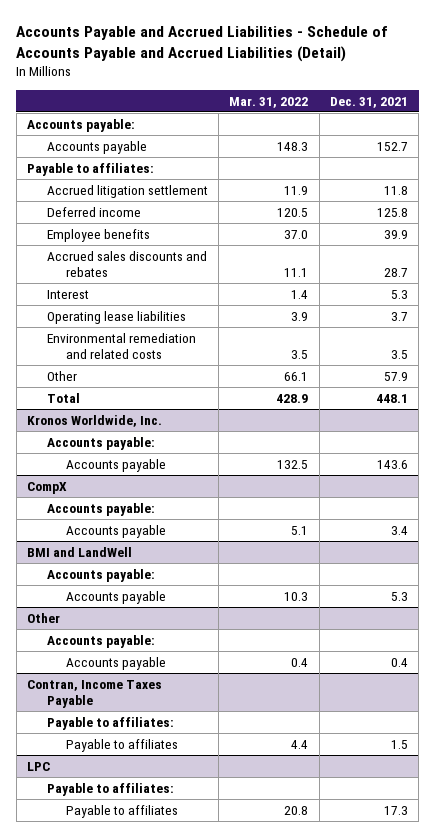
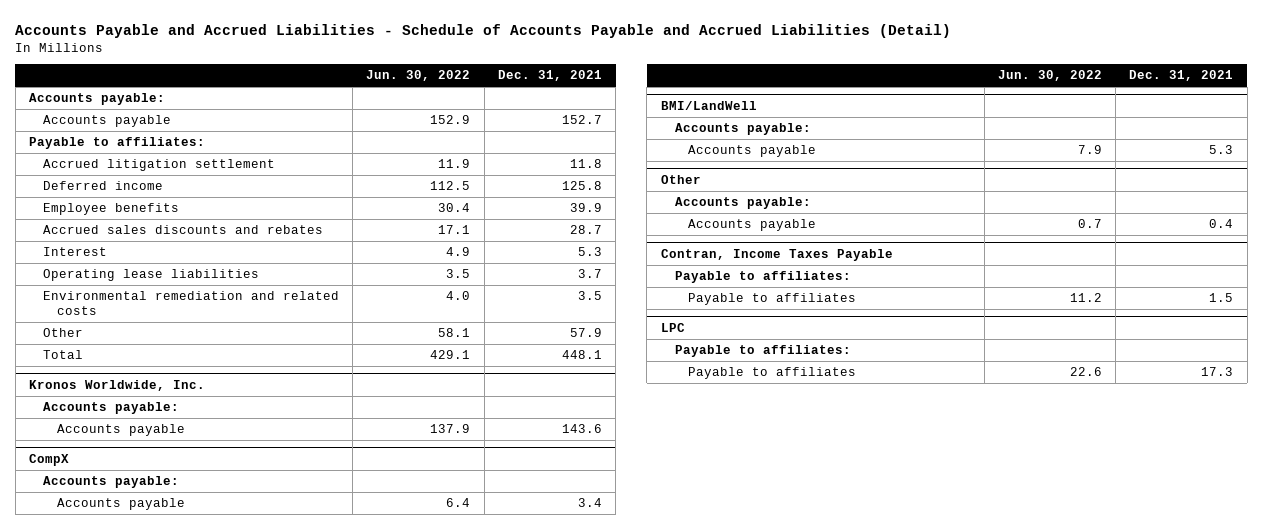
- | Mar. 31, 2022 | Dec. 31, 2021
+ | Jun. 30, 2022 | Dec. 31, 2021
- BMI and LandWell
+ BMI/LandWell

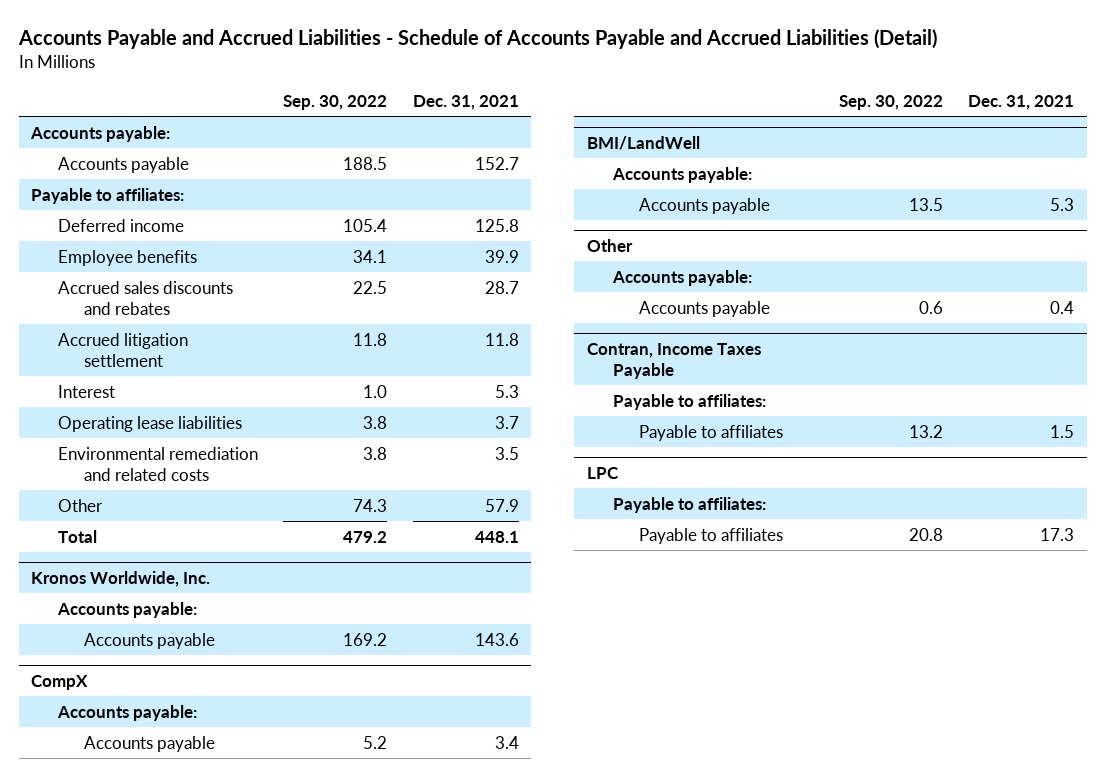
- | Jun. 30, 2022 | Dec. 31, 2021
+ | Sep. 30, 2022 | Dec. 31, 2021
moved down: Accrued litigation settlement | 11.8 | 11.8

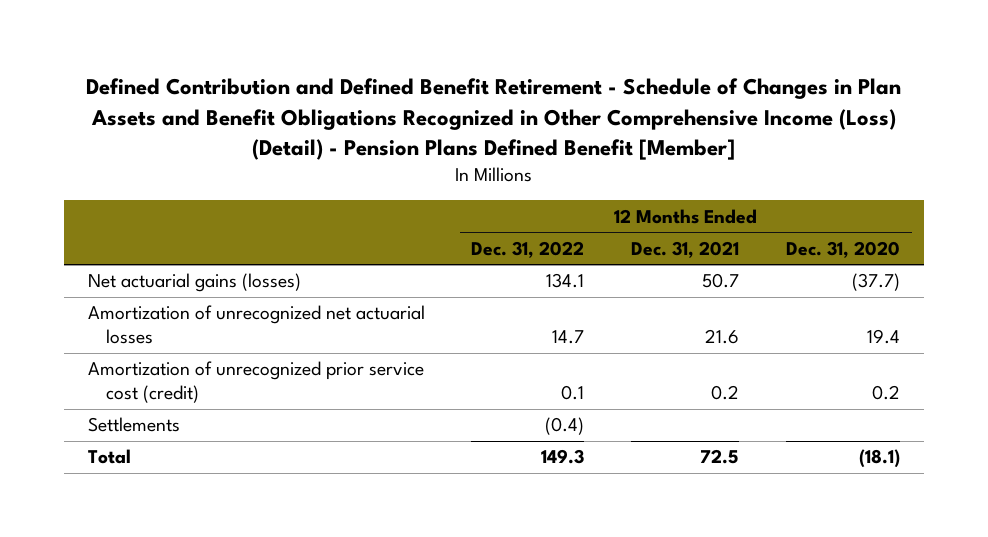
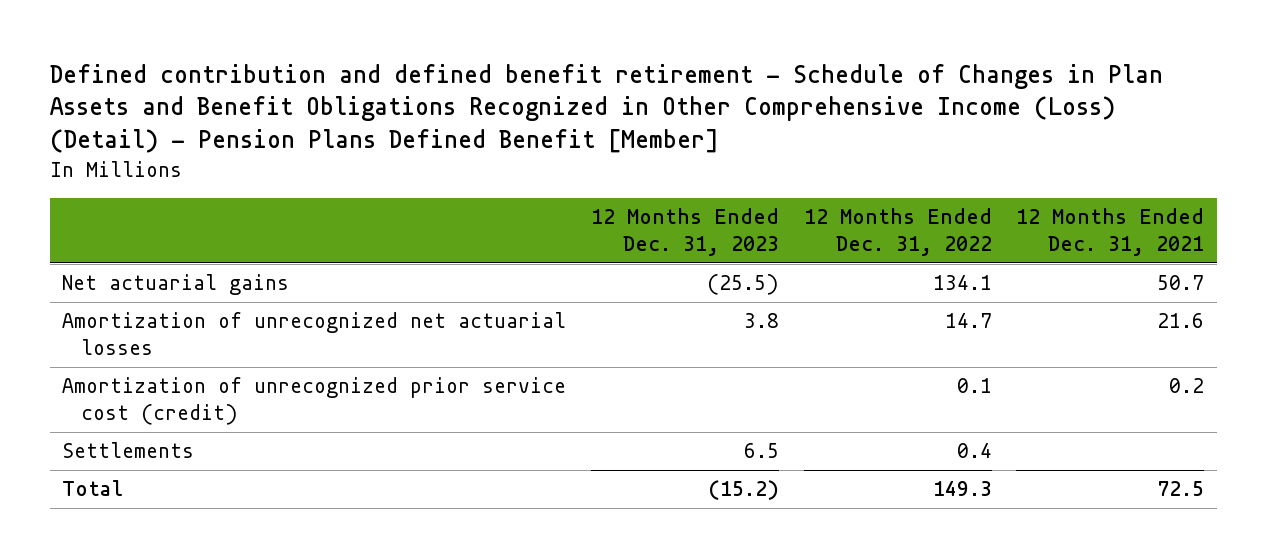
- Defined Contribution and Defined Benefit Retirement - Schedule of Changes in Plan Assets and Benefit Obligations Recognized in Other Comprehensive Income (Loss) (Detail) - Pension Plans Defined Benefit [Member]
+ Defined contribution and defined benefit retirement - Schedule of Changes in Plan Assets and Benefit Obligations Recognized in Other Comprehensive Income (Loss) (Detail) - Pension Plans Defined Benefit [Member]
- | 12 Months Ended Dec. 31, 2022 | 12 Months Ended Dec. 31, 2021 | 12 Months Ended Dec. 31, 2020
+ | 12 Months Ended Dec. 31, 2023 | 12 Months Ended Dec. 31, 2022 | 12 Months Ended Dec. 31, 2021
- Net actuarial gains (losses) | 134.1 | 50.7 | (37.7)
+ Net actuarial gains | (25.5) | 134.1 | 50.7
- Settlements | (0.4) | |
+ Settlements | 6.5 | 0.4 |

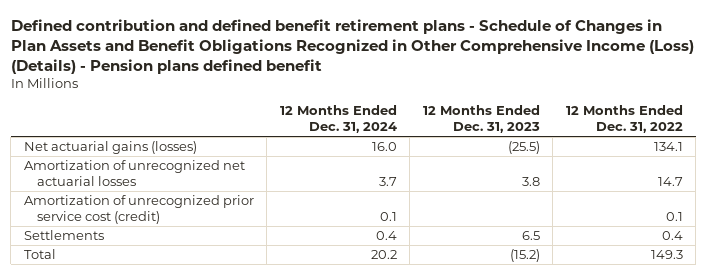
- Defined contribution and defined benefit retirement - Schedule of Changes in Plan Assets and Benefit Obligations Recognized in Other Comprehensive Income (Loss) (Detail) - Pension Plans Defined Benefit [Member]
+ Defined contribution and defined benefit retirement plans - Schedule of Changes in Plan Assets and Benefit Obligations Recognized in Other Comprehensive Income (Loss) (Details) - Pension plans defined benefit
- | 12 Months Ended Dec. 31, 2023 | 12 Months Ended Dec. 31, 2022 | 12 Months Ended Dec. 31, 2021
+ | 12 Months Ended Dec. 31, 2024 | 12 Months Ended Dec. 31, 2023 | 12 Months Ended Dec. 31, 2022
- Net actuarial gains | (25.5) | 134.1 | 50.7
+ Net actuarial gains (losses) | 16.0 | (25.5) | 134.1

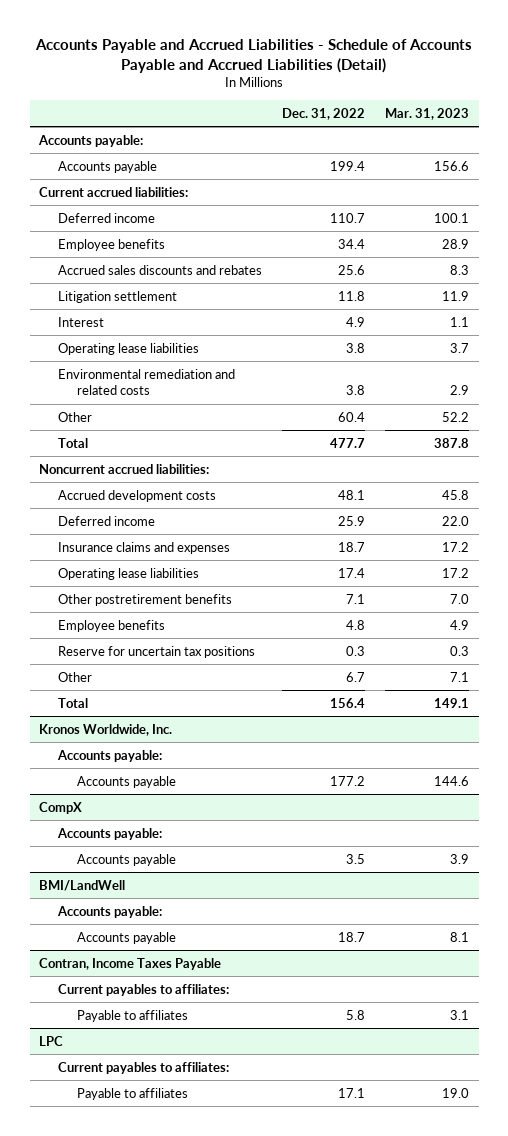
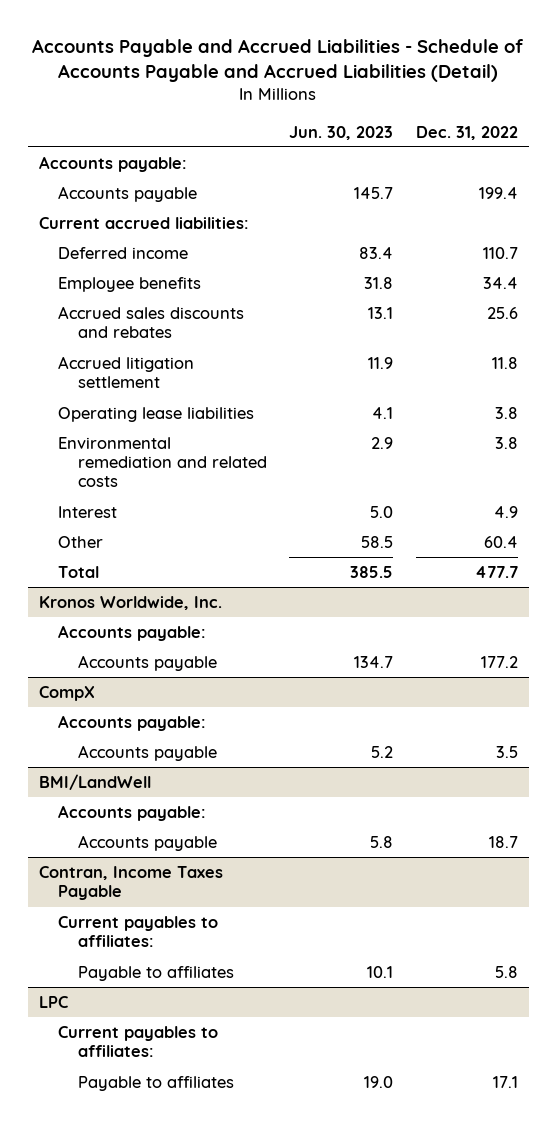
- | Dec. 31, 2022 | Mar. 31, 2023
+ | Jun. 30, 2023 | Dec. 31, 2022
- Litigation settlement | 11.8 | 11.9
+ Accrued litigation settlement | 11.9 | 11.8
moved down: Interest | 5.0 | 4.9
- Noncurrent accrued liabilities:
- Accrued development costs | 48.1 | 45.8
- Deferred income | 25.9 | 22.0
- Insurance claims and expenses | 18.7 | 17.2
- Operating lease liabilities | 17.4 | 17.2
- Other postretirement benefits | 7.1 | 7.0
- Employee benefits | 4.8 | 4.9
- Reserve for uncertain tax positions | 0.3 | 0.3
- Other | 6.7 | 7.1
- Total | 156.4 | 149.1

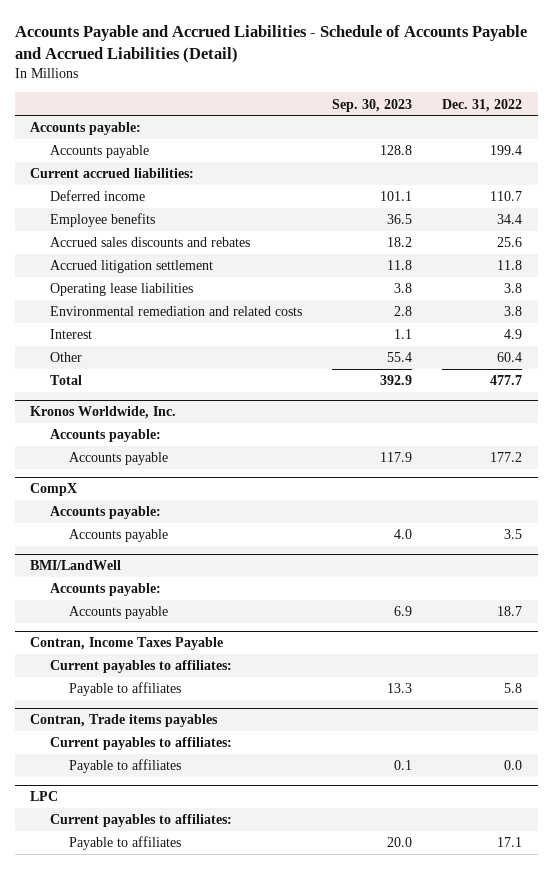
- | Jun. 30, 2023 | Dec. 31, 2022
+ | Sep. 30, 2023 | Dec. 31, 2022
+ Contran, Trade items payables
+ Current payables to affiliates:
+ Payable to affiliates | 0.1 | 0.0

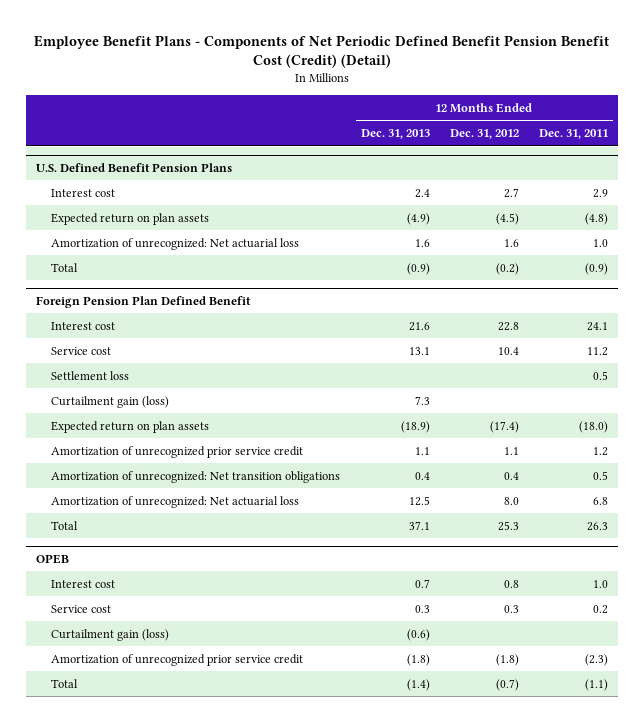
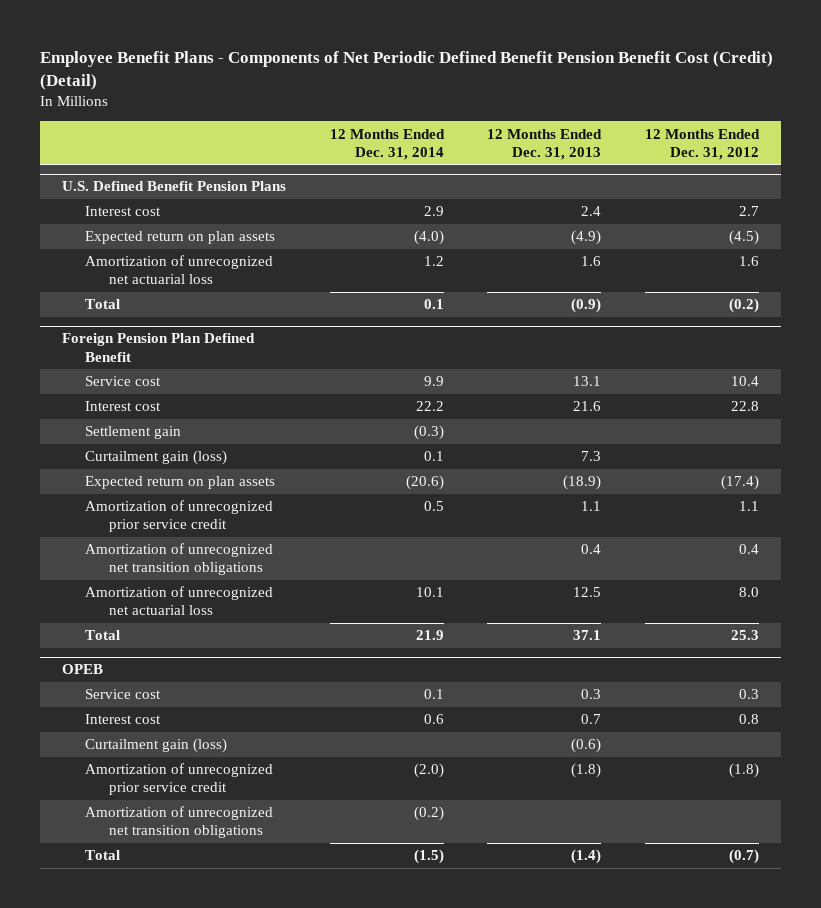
- | 12 Months Ended Dec. 31, 2013 | 12 Months Ended Dec. 31, 2012 | 12 Months Ended Dec. 31, 2011
+ | 12 Months Ended Dec. 31, 2014 | 12 Months Ended Dec. 31, 2013 | 12 Months Ended Dec. 31, 2012
@ U.S. Defined Benefit Pension Plans
- Amortization of unrecognized: Net actuarial loss | 1.6 | 1.6 | 1.0
+ Amortization of unrecognized net actuarial loss | 1.2 | 1.6 | 1.6
@ Foreign Pension Plan Defined Benefit
- Settlement loss | | | 0.5
moved down: Interest cost | 22.2 | 21.6 | 22.8
+ Settlement gain | (0.3) | |
- Amortization of unrecognized: Net transition obligations | 0.4 | 0.4 | 0.5
- Amortization of unrecognized: Net actuarial loss | 12.5 | 8.0 | 6.8
+ Amortization of unrecognized net transition obligations | | 0.4 | 0.4
+ Amortization of unrecognized net actuarial loss | 10.1 | 12.5 | 8.0
@ OPEB
moved down: Interest cost | 0.6 | 0.7 | 0.8
+ Amortization of unrecognized net transition obligations | (0.2) | |

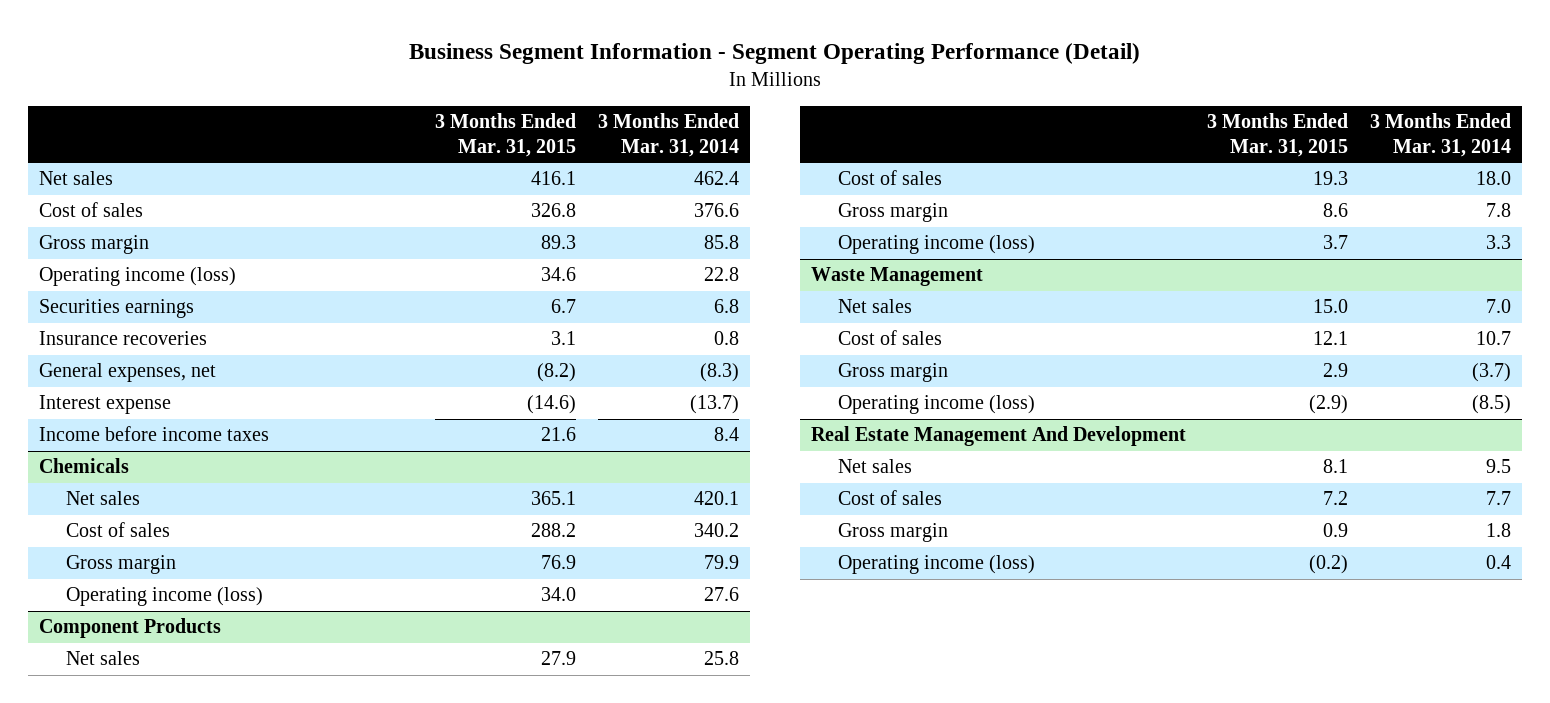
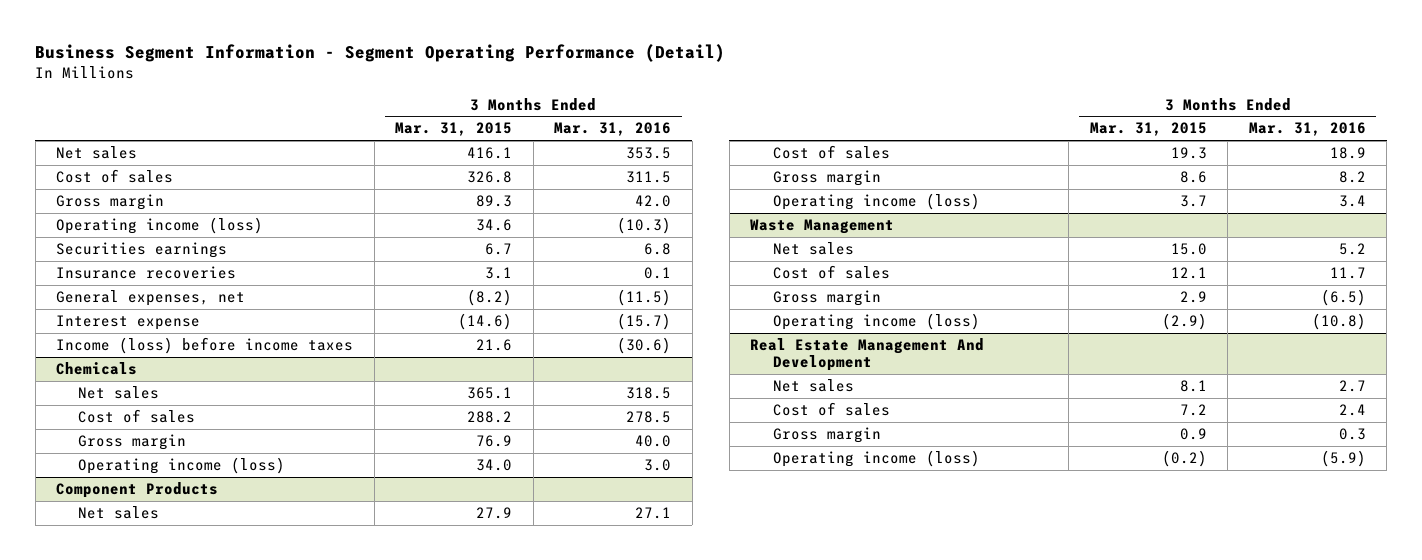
- | 3 Months Ended Mar. 31, 2015 | 3 Months Ended Mar. 31, 2014
+ | 3 Months Ended Mar. 31, 2015 | 3 Months Ended Mar. 31, 2016
- Income before income taxes | 21.6 | 8.4
+ Income (loss) before income taxes | 21.6 | (30.6)

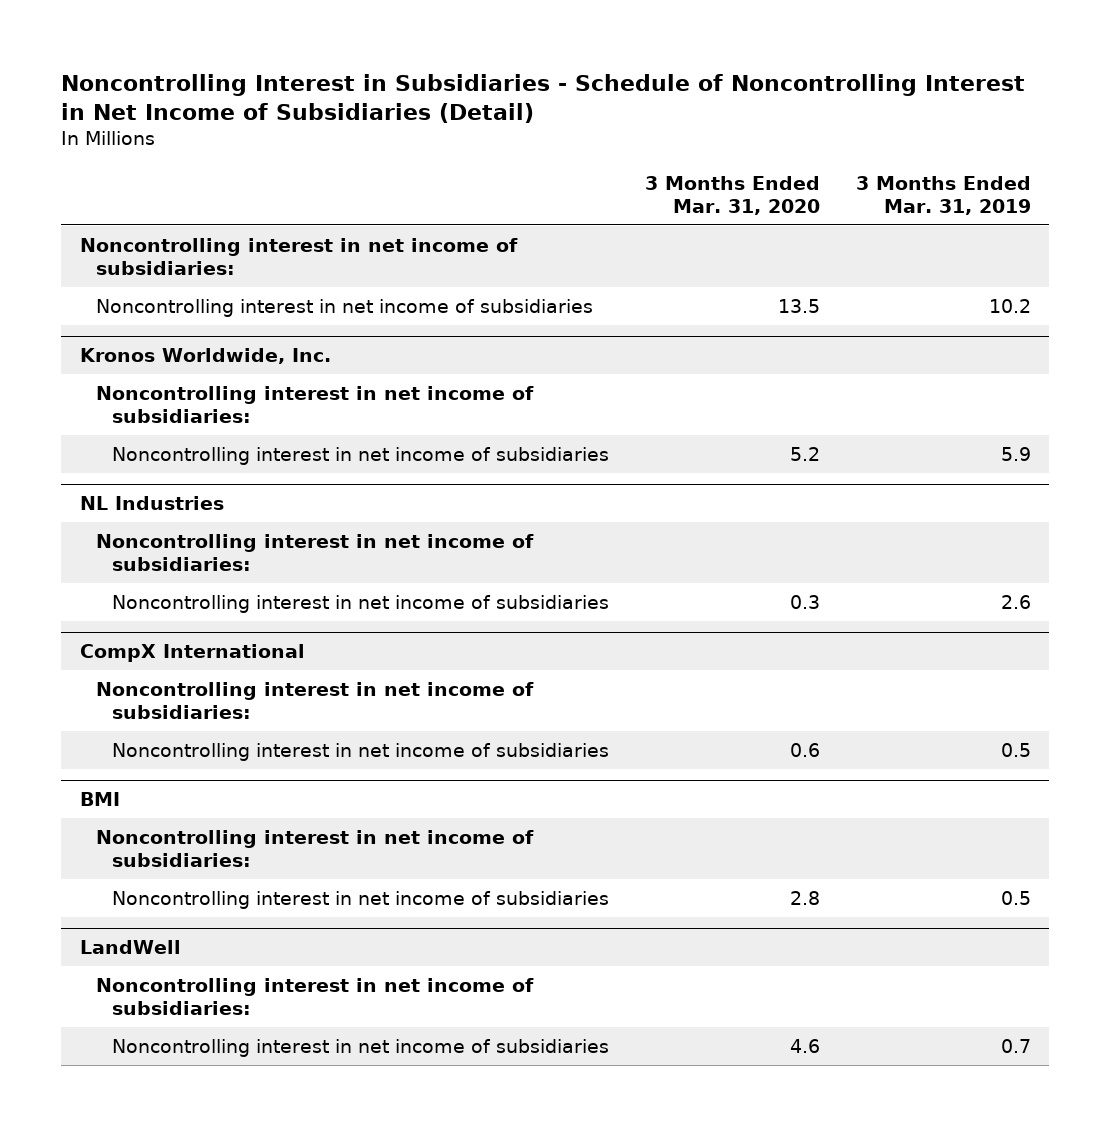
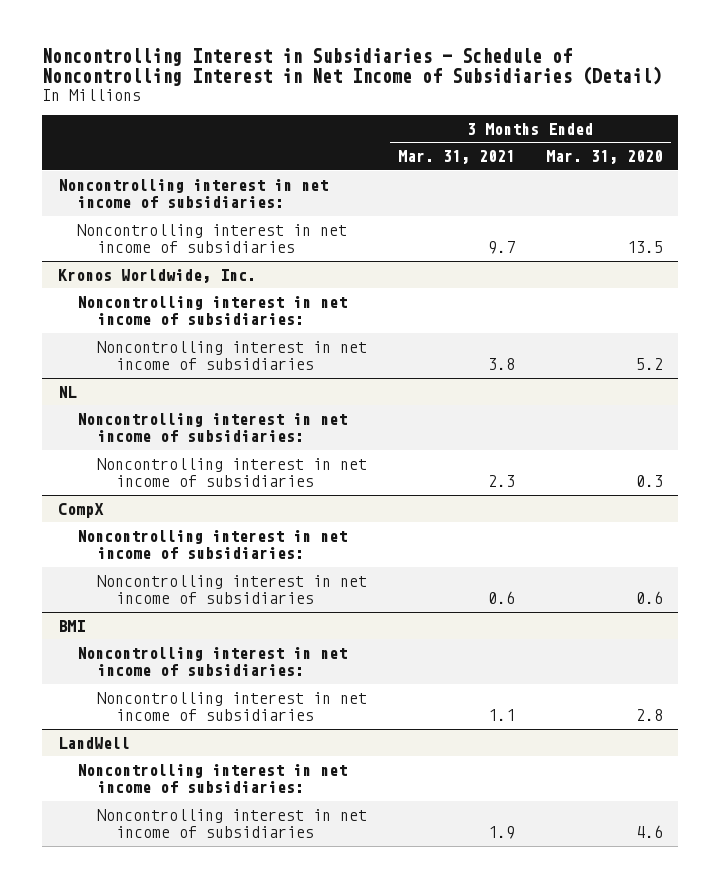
- | 3 Months Ended Mar. 31, 2020 | 3 Months Ended Mar. 31, 2019
+ | 3 Months Ended Mar. 31, 2021 | 3 Months Ended Mar. 31, 2020
- NL Industries
+ NL
- CompX International
+ CompX

